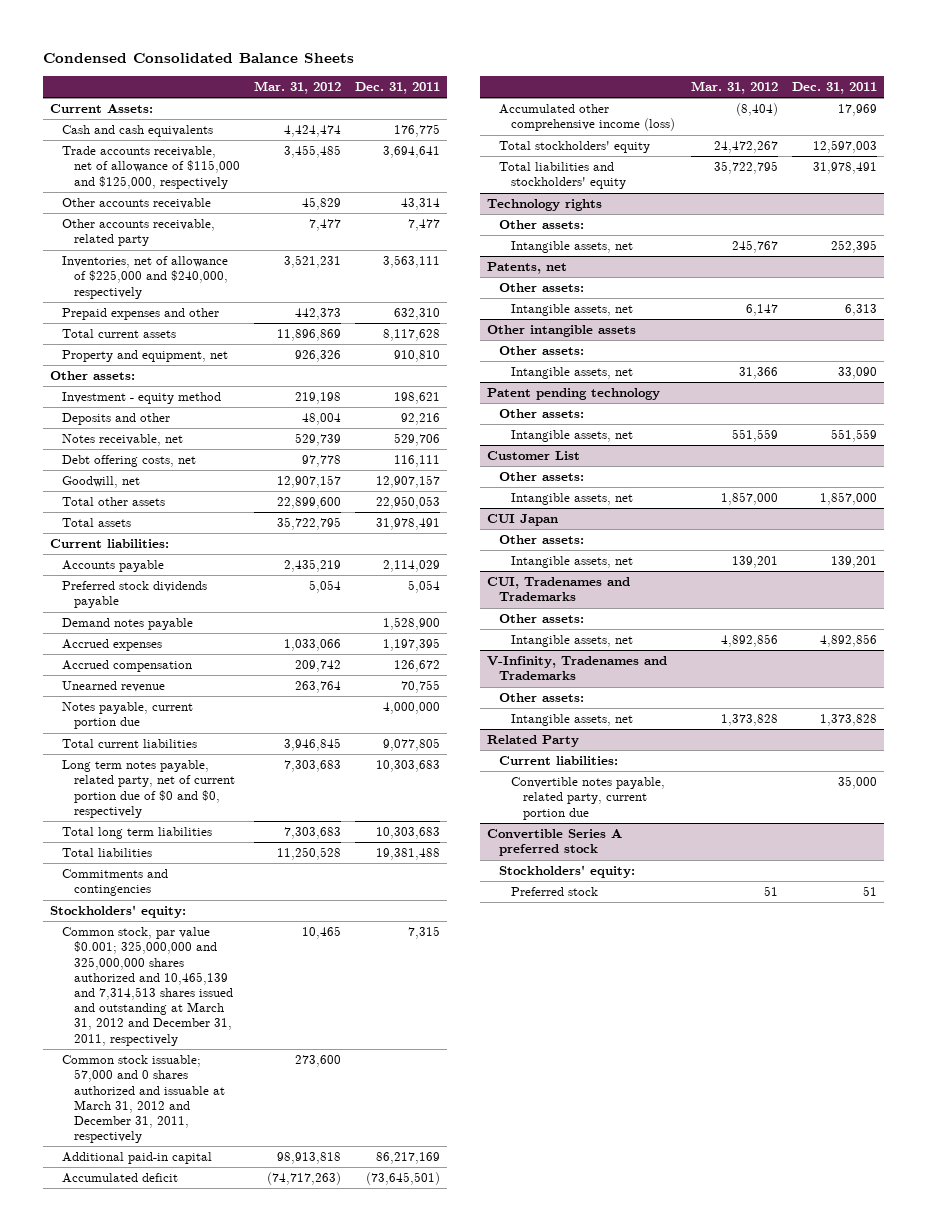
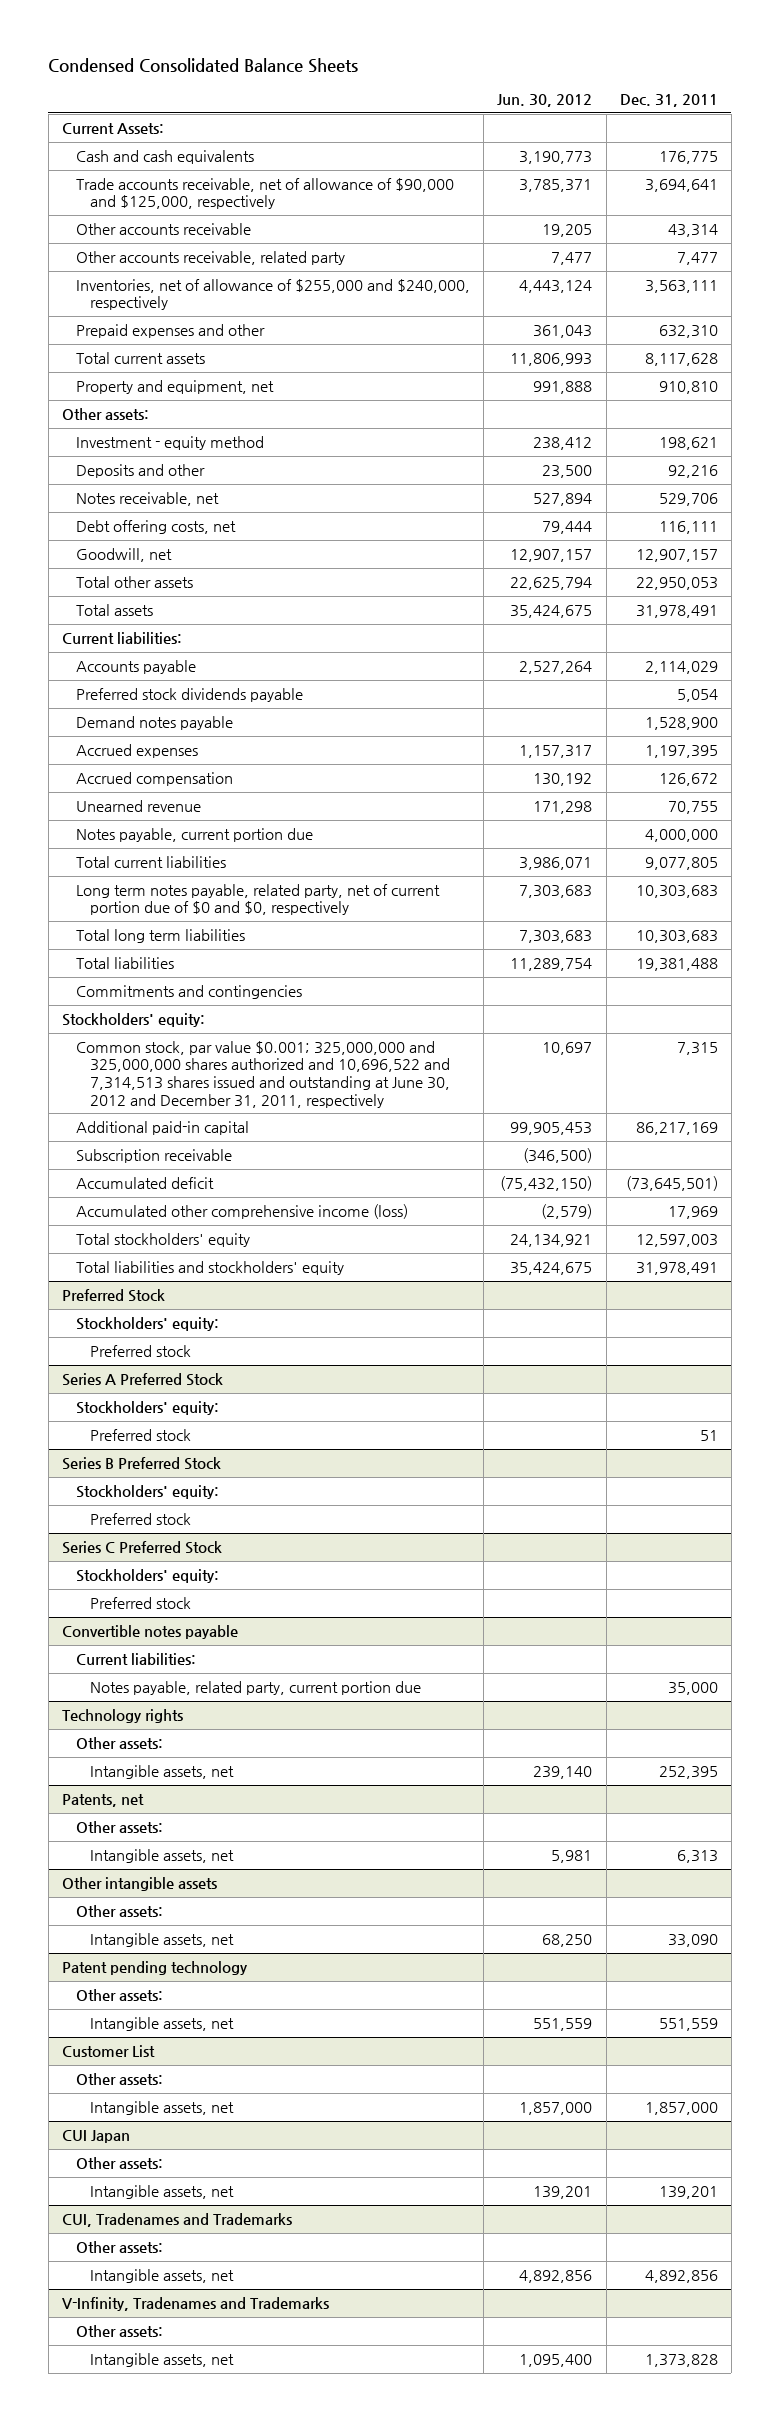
- | Mar. 31, 2012 | Dec. 31, 2011
+ | Jun. 30, 2012 | Dec. 31, 2011
- Trade accounts receivable, net of allowance of $115,000 and $125,000, respectively | 3,455,485 | 3,694,641
+ Trade accounts receivable, net of allowance of $90,000 and $125,000, respectively | 3,785,371 | 3,694,641
- Inventories, net of allowance of $225,000 and $240,000, respectively | 3,521,231 | 3,563,111
+ Inventories, net of allowance of $255,000 and $240,000, respectively | 4,443,124 | 3,563,111
- Common stock, par value $0.001; 325,000,000 and 325,000,000 shares authorized and 10,465,139 and 7,314,513 shares issued and outstanding at March 31, 2012 and December 31, 2011, respectively | 10,465 | 7,315
- Common stock issuable; 57,000 and 0 shares authorized and issuable at March 31, 2012 and December 31, 2011, respectively | 273,600 |
+ Common stock, par value $0.001; 325,000,000 and 325,000,000 shares authorized and 10,696,522 and 7,314,513 shares issued and outstanding at June 30, 2012 and December 31, 2011, respectively | 10,697 | 7,315
+ Subscription receivable | (346,500) |
+ Preferred Stock
+ Stockholders' equity:
+ Preferred stock
+ Series A Preferred Stock
+ Stockholders' equity:
+ Preferred stock | | 51
+ Series B Preferred Stock
+ Stockholders' equity:
+ Preferred stock
+ Series C Preferred Stock
+ Stockholders' equity:
+ Preferred stock
+ Convertible notes payable
+ Current liabilities:
+ Notes payable, related party, current portion due | | 35,000
- Related Party
- Current liabilities:
- Convertible notes payable, related party, current portion due | | 35,000
- Convertible Series A preferred stock
- Stockholders' equity:
- Preferred stock | 51 | 51

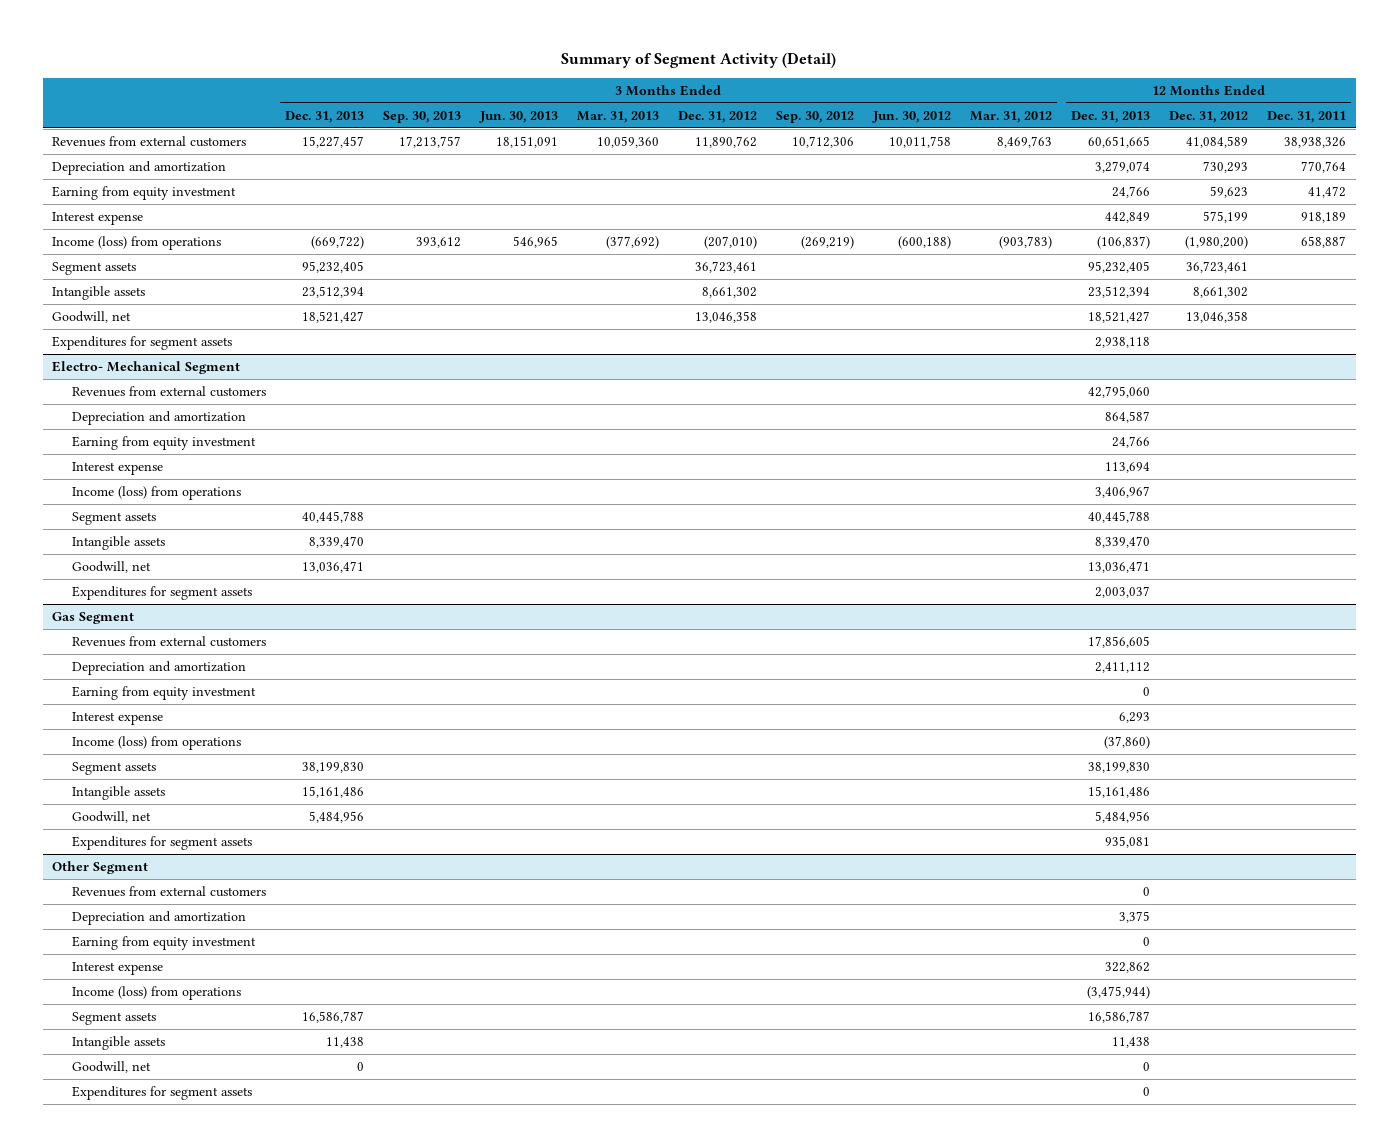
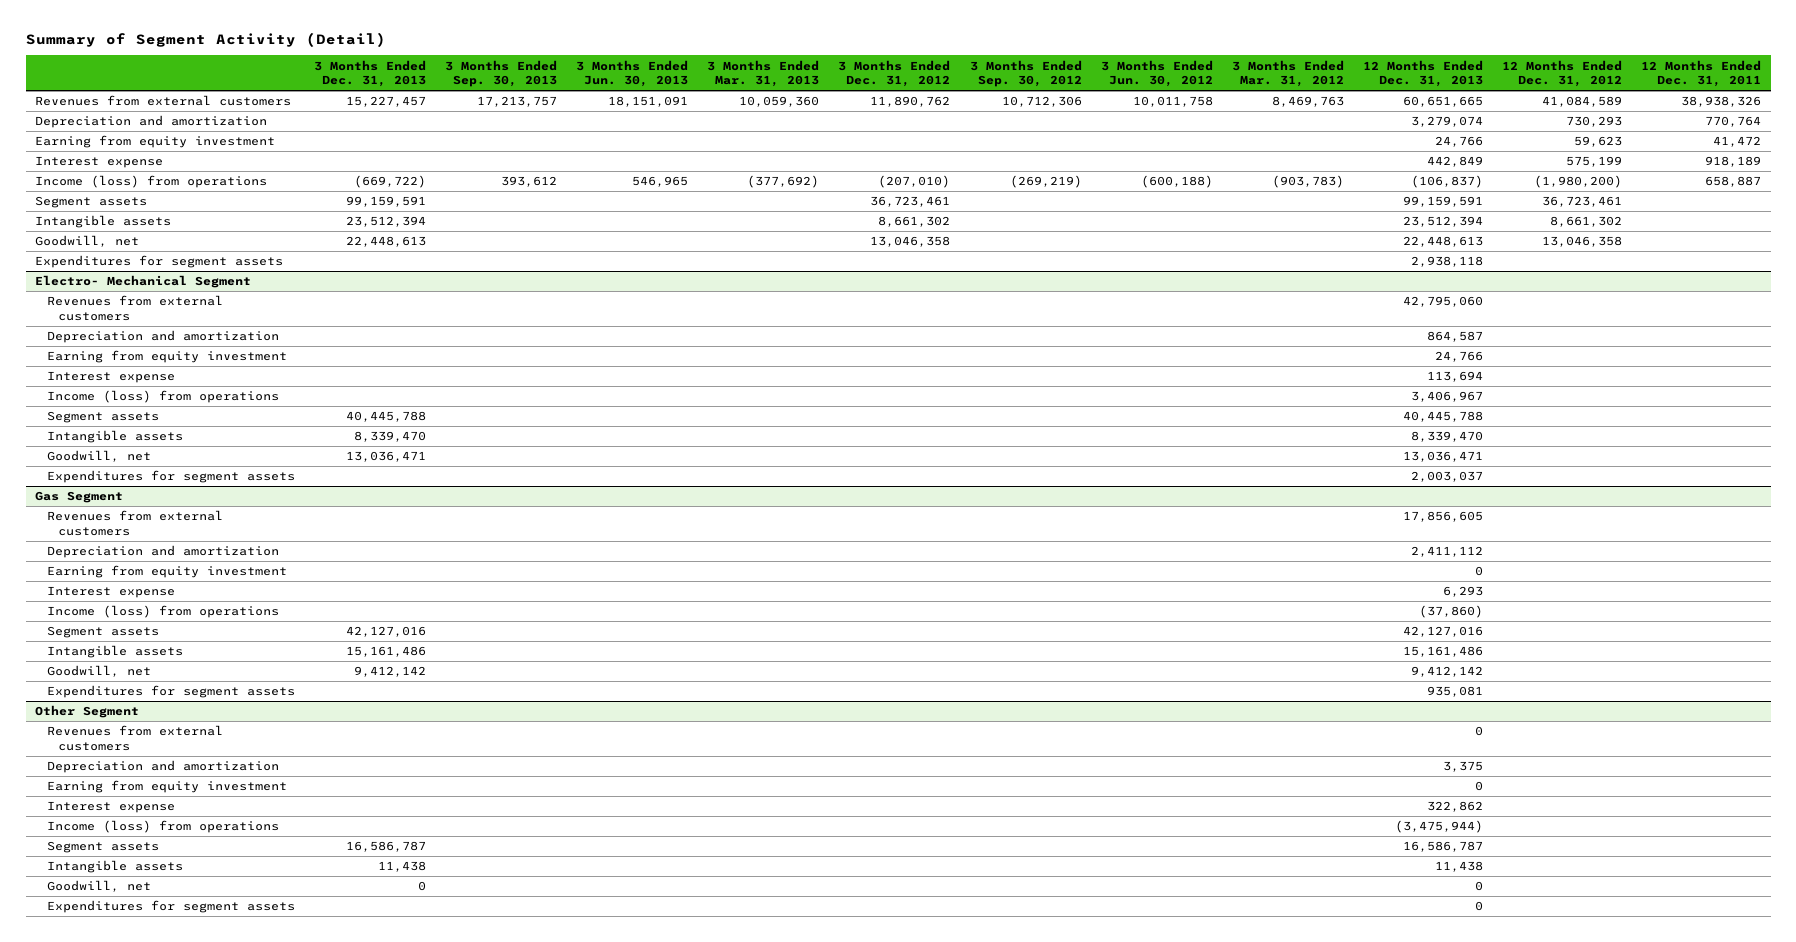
- Segment assets | 95,232,405 | | | | 36,723,461 | | | | 95,232,405 | 36,723,461 |
+ Segment assets | 99,159,591 | | | | 36,723,461 | | | | 99,159,591 | 36,723,461 |
- Goodwill, net | 18,521,427 | | | | 13,046,358 | | | | 18,521,427 | 13,046,358 |
+ Goodwill, net | 22,448,613 | | | | 13,046,358 | | | | 22,448,613 | 13,046,358 |
@ Gas Segment
- Segment assets | 38,199,830 | | | | | | | | 38,199,830 | |
+ Segment assets | 42,127,016 | | | | | | | | 42,127,016 | |
- Goodwill, net | 5,484,956 | | | | | | | | 5,484,956 | |
+ Goodwill, net | 9,412,142 | | | | | | | | 9,412,142 | |

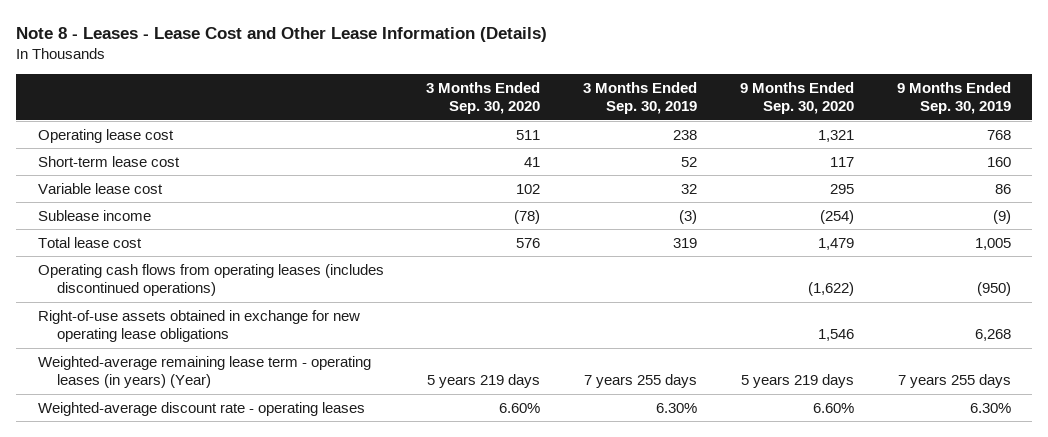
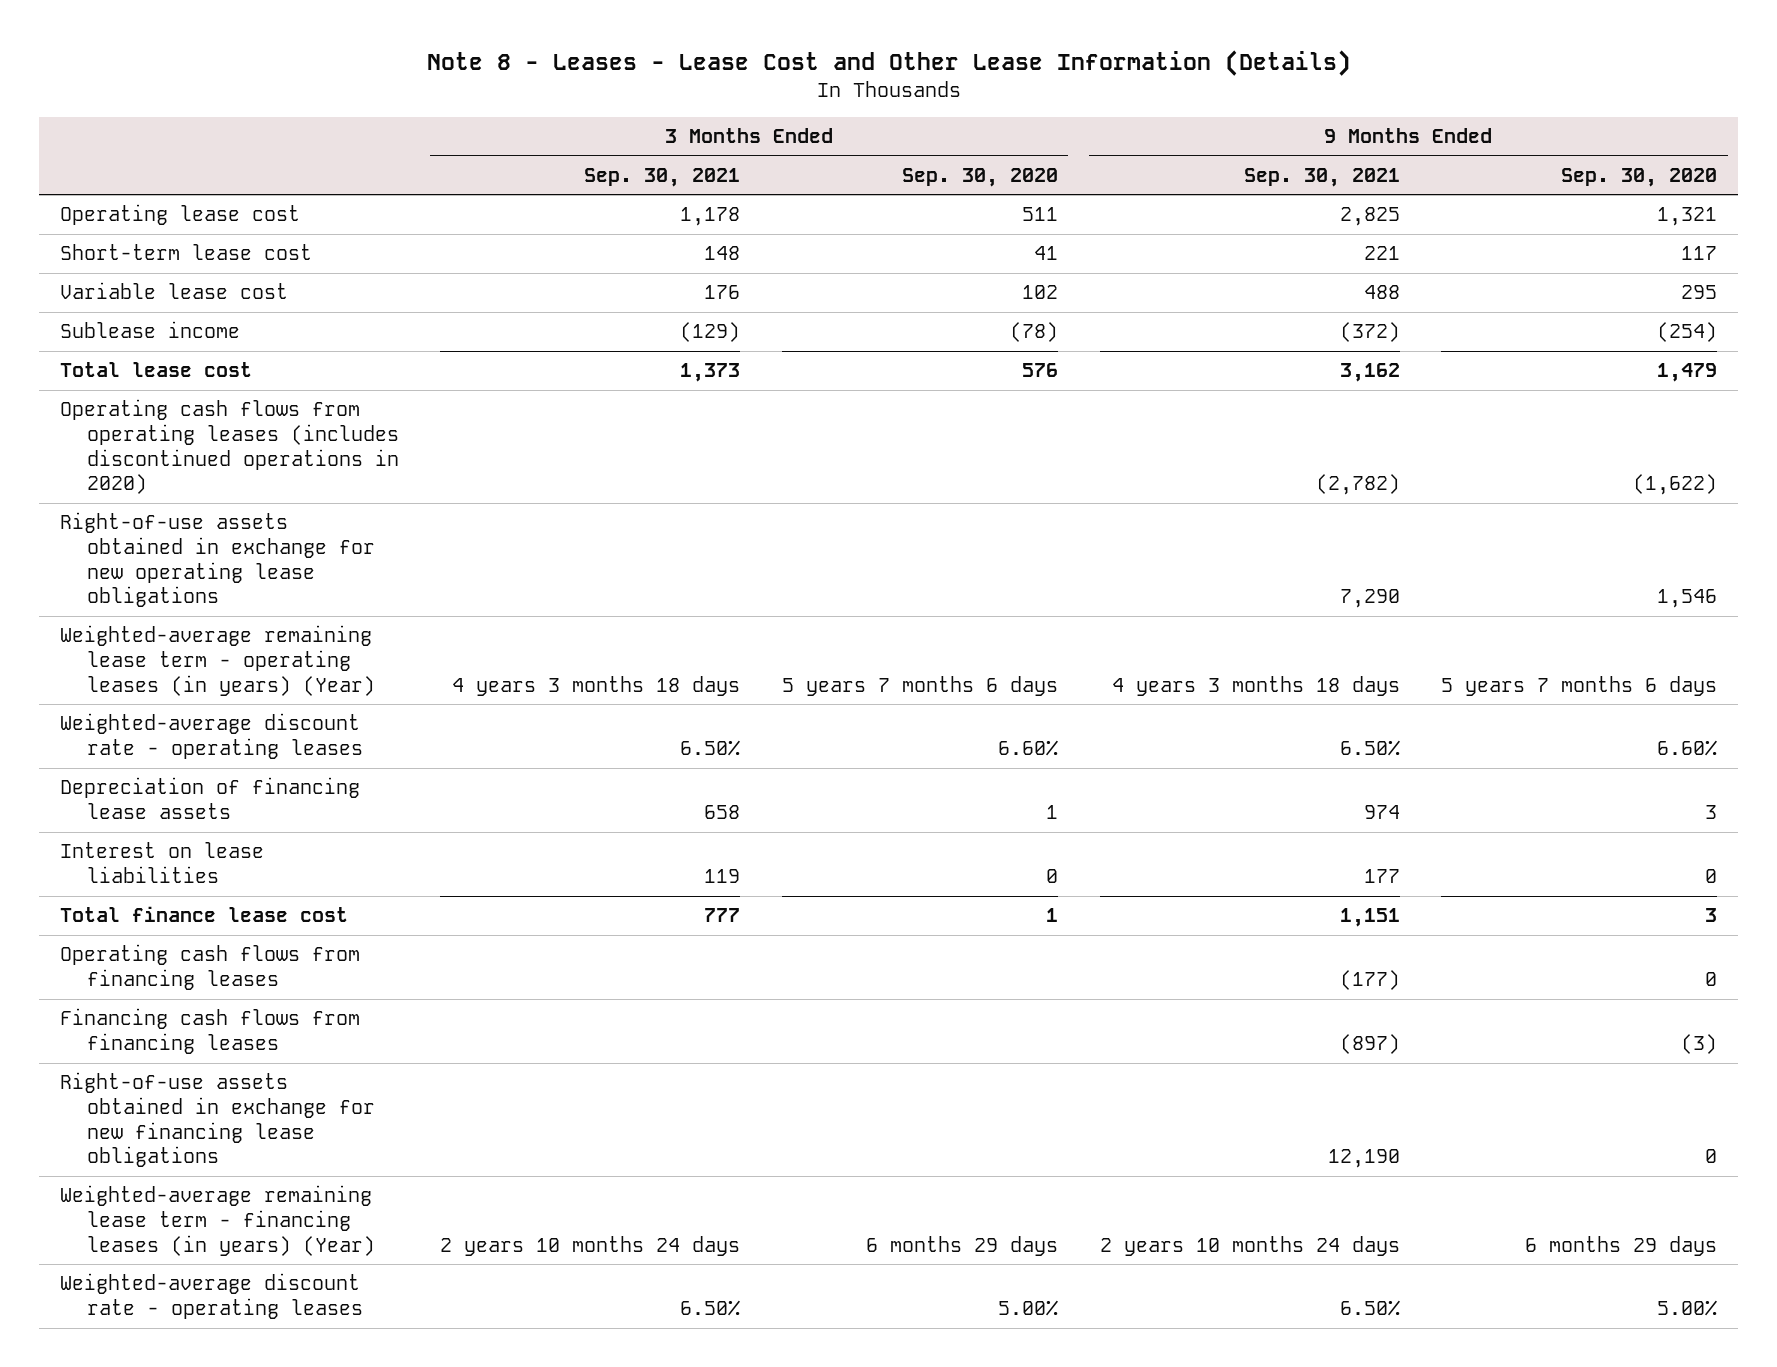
- | 3 Months Ended Sep. 30, 2020 | 3 Months Ended Sep. 30, 2019 | 9 Months Ended Sep. 30, 2020 | 9 Months Ended Sep. 30, 2019
+ | 3 Months Ended Sep. 30, 2021 | 3 Months Ended Sep. 30, 2020 | 9 Months Ended Sep. 30, 2021 | 9 Months Ended Sep. 30, 2020
- Operating cash flows from operating leases (includes discontinued operations) | | | (1,622) | (950)
+ Operating cash flows from operating leases (includes discontinued operations in 2020) | | | (2,782) | (1,622)
- Weighted-average remaining lease term - operating leases (in years) (Year) | 5 years 219 days | 7 years 255 days | 5 years 219 days | 7 years 255 days
+ Weighted-average remaining lease term - operating leases (in years) (Year) | 4 years 3 months 18 days | 5 years 7 months 6 days | 4 years 3 months 18 days | 5 years 7 months 6 days
+ Depreciation of financing lease assets | 658 | 1 | 974 | 3
+ Interest on lease liabilities | 119 | 0 | 177 | 0
+ Total finance lease cost | 777 | 1 | 1,151 | 3
+ Operating cash flows from financing leases | | | (177) | 0
+ Financing cash flows from financing leases | | | (897) | (3)
+ Right-of-use assets obtained in exchange for new financing lease obligations | | | 12,190 | 0
+ Weighted-average remaining lease term - financing leases (in years) (Year) | 2 years 10 months 24 days | 6 months 29 days | 2 years 10 months 24 days | 6 months 29 days
+ Weighted-average discount rate - operating leases | 6.50% | 5.00% | 6.50% | 5.00%

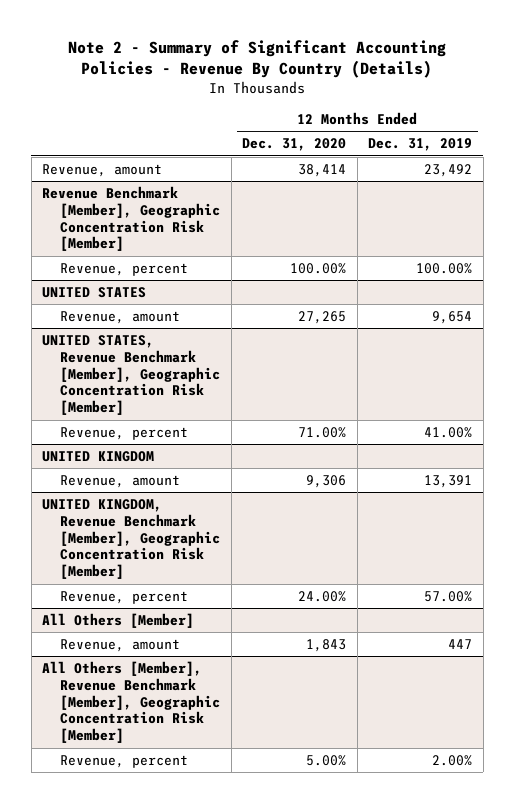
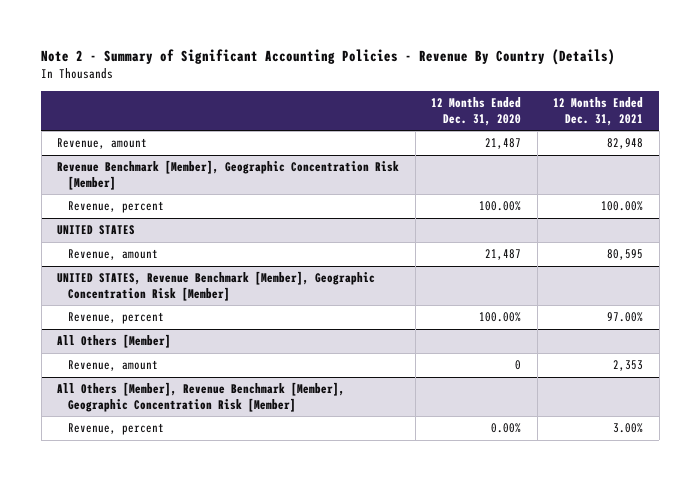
- | 12 Months Ended Dec. 31, 2020 | 12 Months Ended Dec. 31, 2019
+ | 12 Months Ended Dec. 31, 2020 | 12 Months Ended Dec. 31, 2021
- Revenue, amount | 38,414 | 23,492
+ Revenue, amount | 21,487 | 82,948
@ UNITED STATES
- Revenue, amount | 27,265 | 9,654
+ Revenue, amount | 21,487 | 80,595
@ UNITED STATES, Revenue Benchmark [Member], Geographic Concentration Risk [Member]
- Revenue, percent | 71.00% | 41.00%
- UNITED KINGDOM
- Revenue, amount | 9,306 | 13,391
- UNITED KINGDOM, Revenue Benchmark [Member], Geographic Concentration Risk [Member]
- Revenue, percent | 24.00% | 57.00%
@ UNITED STATES, Revenue Benchmark [Member], Geographic Concentration Risk [Member]
+ Revenue, percent | 100.00% | 97.00%
@ All Others [Member]
- Revenue, amount | 1,843 | 447
+ Revenue, amount | 0 | 2,353
@ All Others [Member], Revenue Benchmark [Member], Geographic Concentration Risk [Member]
- Revenue, percent | 5.00% | 2.00%
+ Revenue, percent | 0.00% | 3.00%

